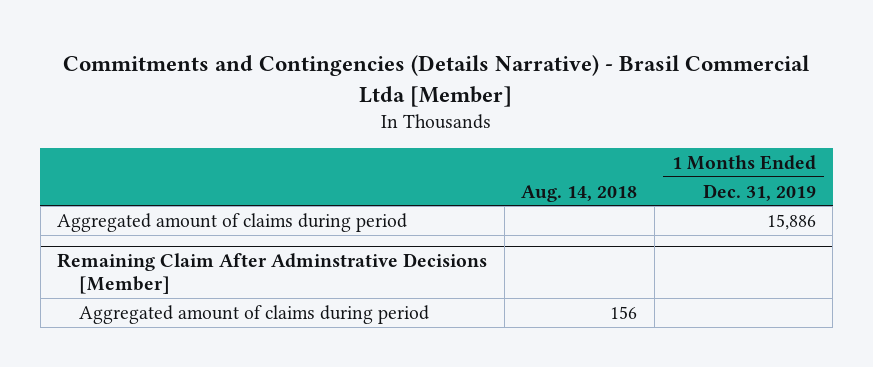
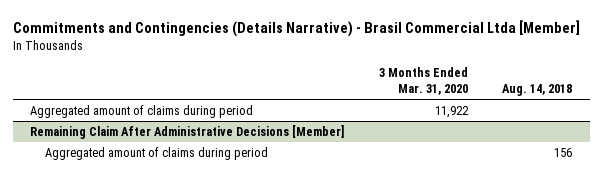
- | Aug. 14, 2018 | 1 Months Ended Dec. 31, 2019
+ | 3 Months Ended Mar. 31, 2020 | Aug. 14, 2018
- Remaining Claim After Adminstrative Decisions [Member]
+ Remaining Claim After Administrative Decisions [Member]

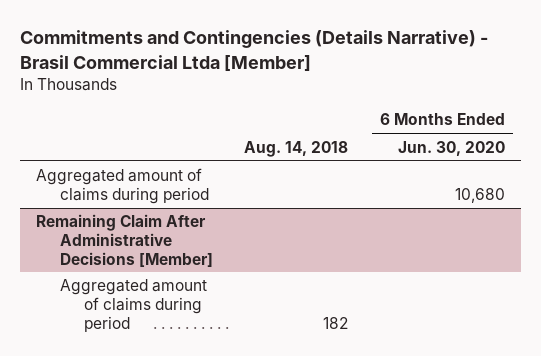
- | 3 Months Ended Mar. 31, 2020 | Aug. 14, 2018
+ | Aug. 14, 2018 | 6 Months Ended Jun. 30, 2020
@ Remaining Claim After Administrative Decisions [Member]
- Aggregated amount of claims during period | | 156
+ Aggregated amount of claims during period | 182 |

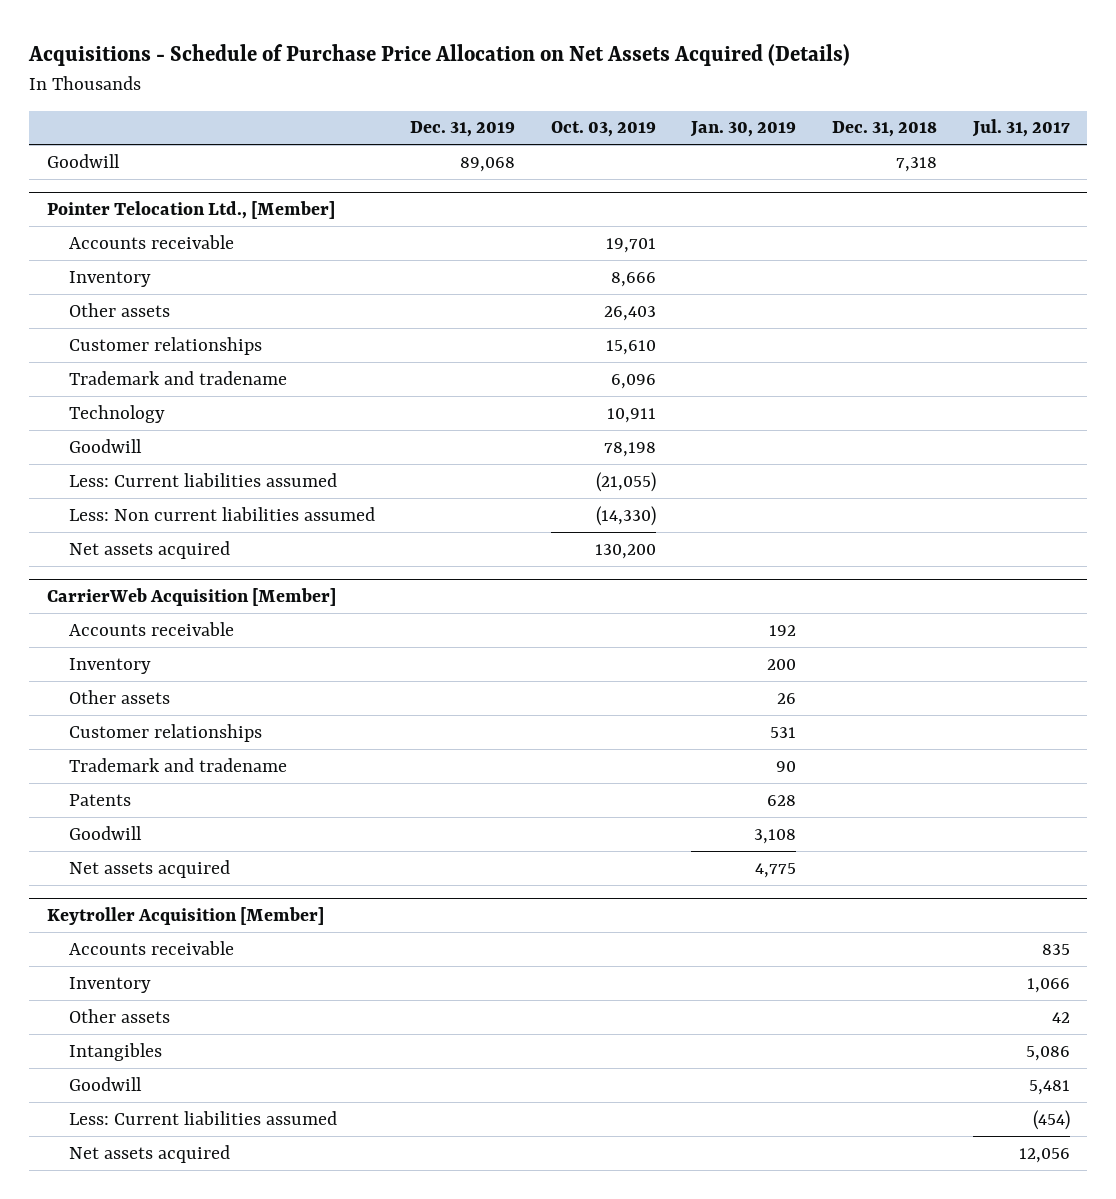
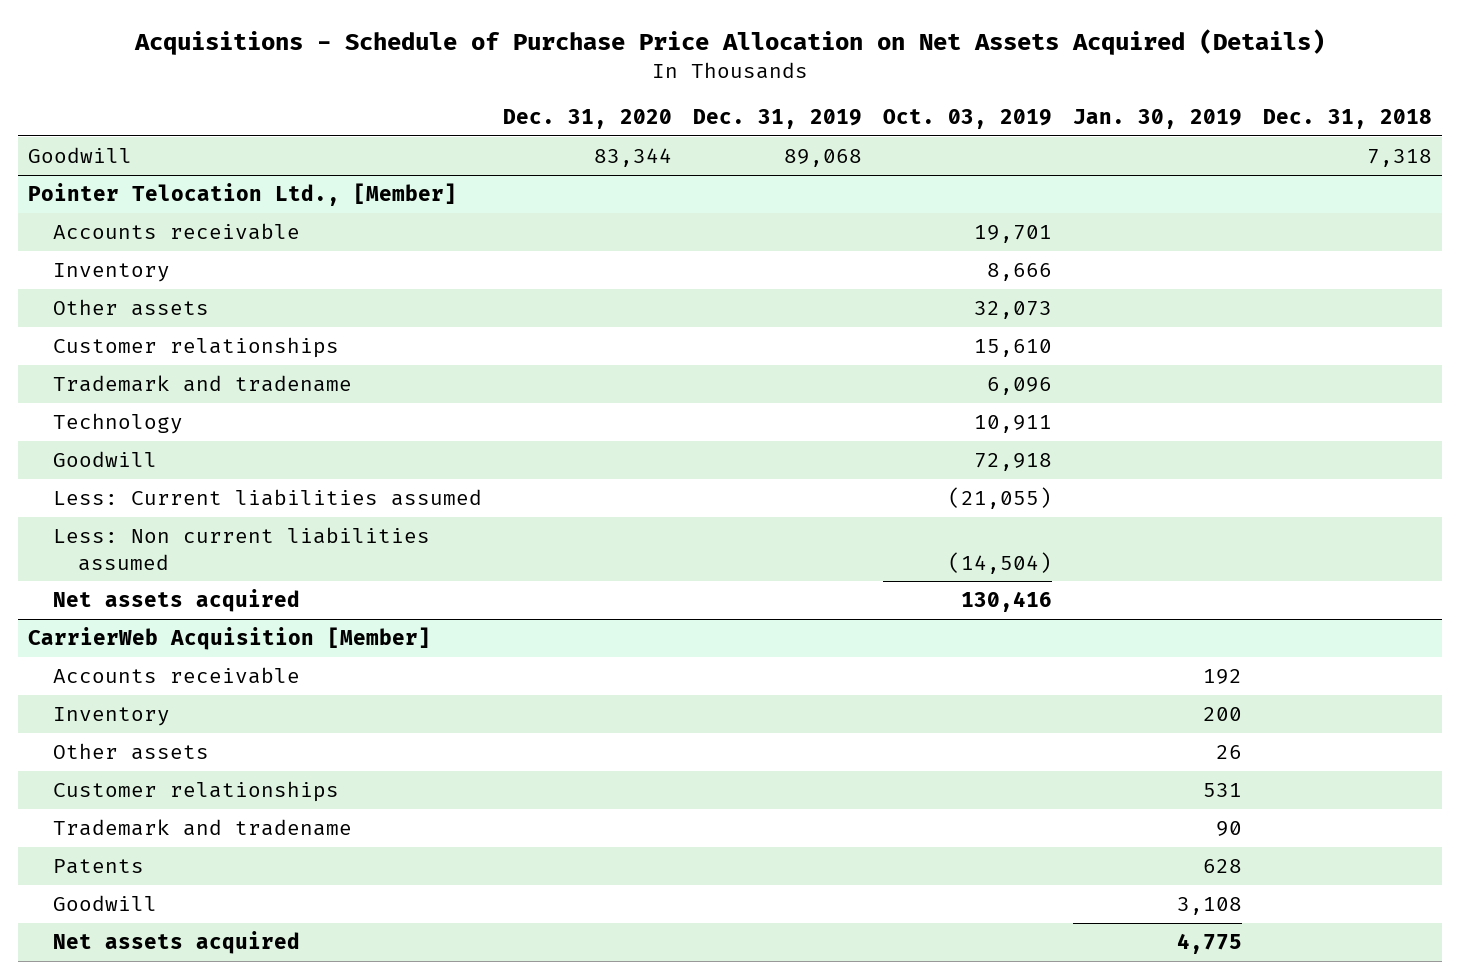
- | Dec. 31, 2019 | Oct. 03, 2019 | Jan. 30, 2019 | Dec. 31, 2018 | Jul. 31, 2017
+ | Dec. 31, 2020 | Dec. 31, 2019 | Oct. 03, 2019 | Jan. 30, 2019 | Dec. 31, 2018
@ Pointer Telocation Ltd., [Member]
- Other assets | | 26,403 | | |
+ Other assets | | | 32,073 | |
- Goodwill | | 78,198 | | |
+ Goodwill | | | 72,918 | |
- Less: Non current liabilities assumed | | (14,330) | | |
- Net assets acquired | | 130,200 | | |
+ Less: Non current liabilities assumed | | | (14,504) | |
+ Net assets acquired | | | 130,416 | |
- Keytroller Acquisition [Member]
- Accounts receivable | | | | | 835
- Inventory | | | | | 1,066
- Other assets | | | | | 42
- Intangibles | | | | | 5,086
- Goodwill | | | | | 5,481
- Less: Current liabilities assumed | | | | | (454)
- Net assets acquired | | | | | 12,056

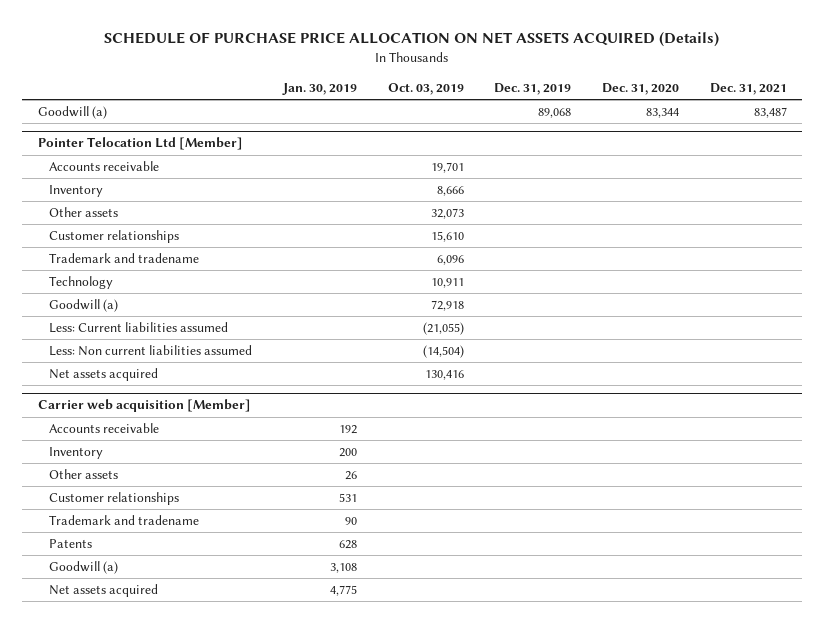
- Acquisitions - Schedule of Purchase Price Allocation on Net Assets Acquired (Details)
+ SCHEDULE OF PURCHASE PRICE ALLOCATION ON NET ASSETS ACQUIRED (Details)
- | Dec. 31, 2020 | Dec. 31, 2019 | Oct. 03, 2019 | Jan. 30, 2019 | Dec. 31, 2018
+ | Jan. 30, 2019 | Oct. 03, 2019 | Dec. 31, 2019 | Dec. 31, 2020 | Dec. 31, 2021
- Goodwill | 83,344 | 89,068 | | | 7,318
- Pointer Telocation Ltd., [Member]
+ Goodwill (a) | | | 89,068 | 83,344 | 83,487
+ Pointer Telocation Ltd [Member]
- Goodwill | | | 72,918 | |
+ Goodwill (a) | | 72,918 | | |
- CarrierWeb Acquisition [Member]
+ Carrier web acquisition [Member]
- Goodwill | | | | 3,108 |
+ Goodwill (a) | 3,108 | | | |

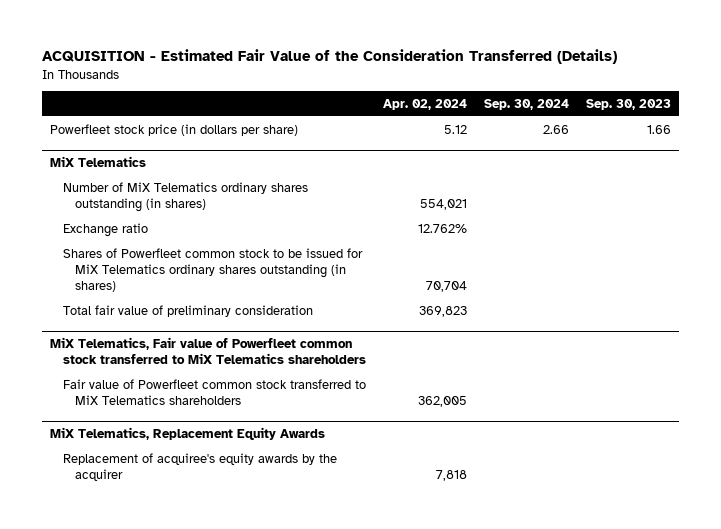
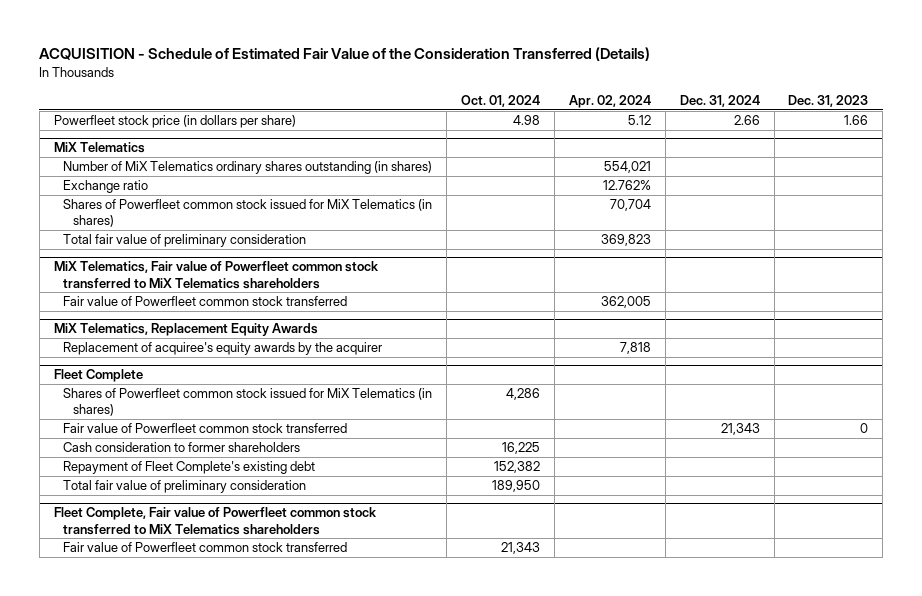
- ACQUISITION - Estimated Fair Value of the Consideration Transferred (Details)
+ ACQUISITION - Schedule of Estimated Fair Value of the Consideration Transferred (Details)
- | Apr. 02, 2024 | Sep. 30, 2024 | Sep. 30, 2023
+ | Oct. 01, 2024 | Apr. 02, 2024 | Dec. 31, 2024 | Dec. 31, 2023
@ MiX Telematics
- Shares of Powerfleet common stock to be issued for MiX Telematics ordinary shares outstanding (in shares) | 70,704 | |
+ Shares of Powerfleet common stock issued for MiX Telematics (in shares) | | 70,704 | |
@ MiX Telematics, Fair value of Powerfleet common stock transferred to MiX Telematics shareholders
- Fair value of Powerfleet common stock transferred to MiX Telematics shareholders | 362,005 | |
+ Fair value of Powerfleet common stock transferred | | 362,005 | |
+ Fleet Complete
+ Shares of Powerfleet common stock issued for MiX Telematics (in shares) | 4,286 | | |
+ Fair value of Powerfleet common stock transferred | | | 21,343 | 0
+ Cash consideration to former shareholders | 16,225 | | |
+ Repayment of Fleet Complete's existing debt | 152,382 | | |
+ Total fair value of preliminary consideration | 189,950 | | |
+ Fleet Complete, Fair value of Powerfleet common stock transferred to MiX Telematics shareholders
+ Fair value of Powerfleet common stock transferred | 21,343 | | |

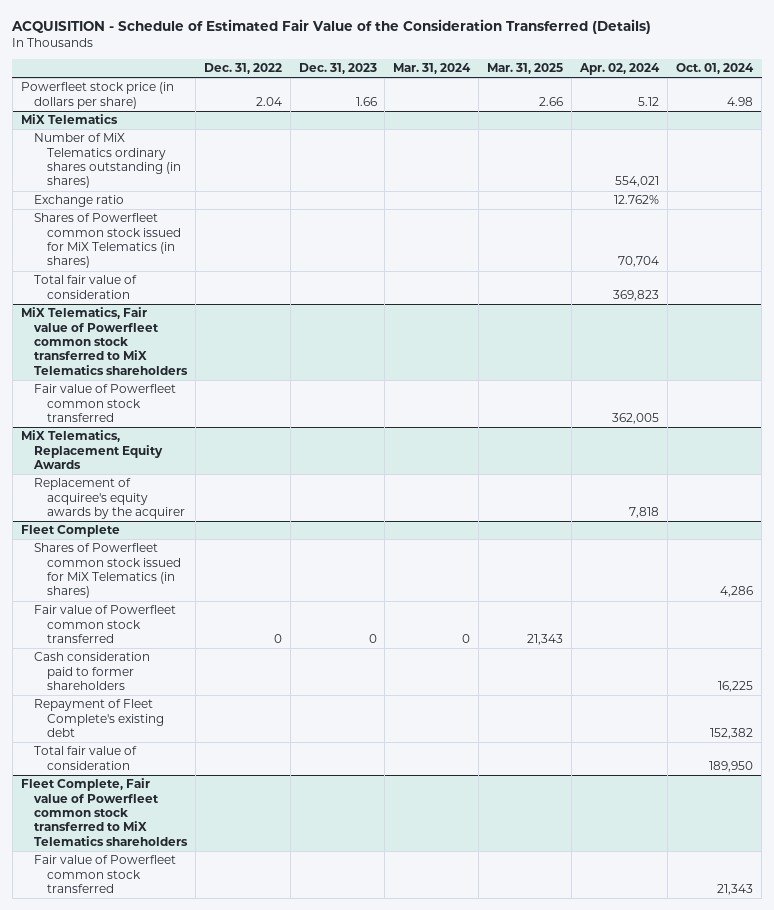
- | Oct. 01, 2024 | Apr. 02, 2024 | Dec. 31, 2024 | Dec. 31, 2023
+ | Dec. 31, 2022 | Dec. 31, 2023 | Mar. 31, 2024 | Mar. 31, 2025 | Apr. 02, 2024 | Oct. 01, 2024
@ MiX Telematics
- Total fair value of preliminary consideration | | 369,823 | |
+ Total fair value of consideration | | | | | 369,823 |
@ Fleet Complete
- Cash consideration to former shareholders | 16,225 | | |
+ Cash consideration paid to former shareholders | | | | | | 16,225
- Total fair value of preliminary consideration | 189,950 | | |
+ Total fair value of consideration | | | | | | 189,950

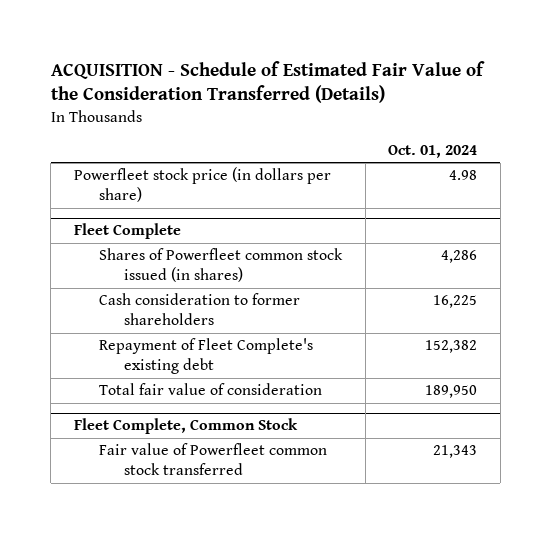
- | Dec. 31, 2022 | Dec. 31, 2023 | Mar. 31, 2024 | Mar. 31, 2025 | Apr. 02, 2024 | Oct. 01, 2024
+ | Oct. 01, 2024
- MiX Telematics
- Number of MiX Telematics ordinary shares outstanding (in shares) | | | | | 554,021 |
- Exchange ratio | | | | | 12.762% |
- Shares of Powerfleet common stock issued for MiX Telematics (in shares) | | | | | 70,704 |
- Total fair value of consideration | | | | | 369,823 |
- MiX Telematics, Fair value of Powerfleet common stock transferred to MiX Telematics shareholders
- Fair value of Powerfleet common stock transferred | | | | | 362,005 |
- MiX Telematics, Replacement Equity Awards
- Replacement of acquiree's equity awards by the acquirer | | | | | 7,818 |
@ Fleet Complete
- Shares of Powerfleet common stock issued for MiX Telematics (in shares) | | | | | | 4,286
- Fair value of Powerfleet common stock transferred | 0 | 0 | 0 | 21,343 | |
- Cash consideration paid to former shareholders | | | | | | 16,225
+ Shares of Powerfleet common stock issued (in shares) | 4,286
+ Cash consideration to former shareholders | 16,225
- Fleet Complete, Fair value of Powerfleet common stock transferred to MiX Telematics shareholders
+ Fleet Complete, Common Stock

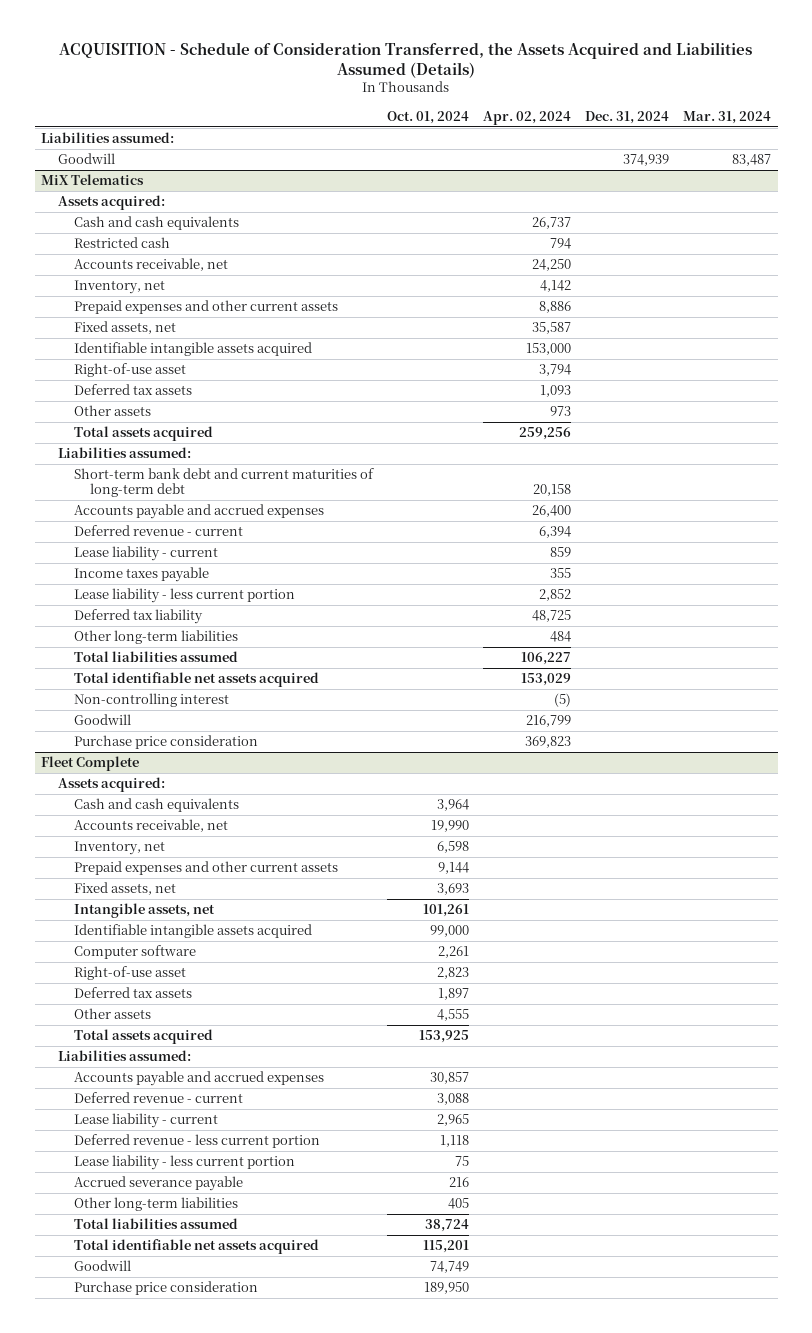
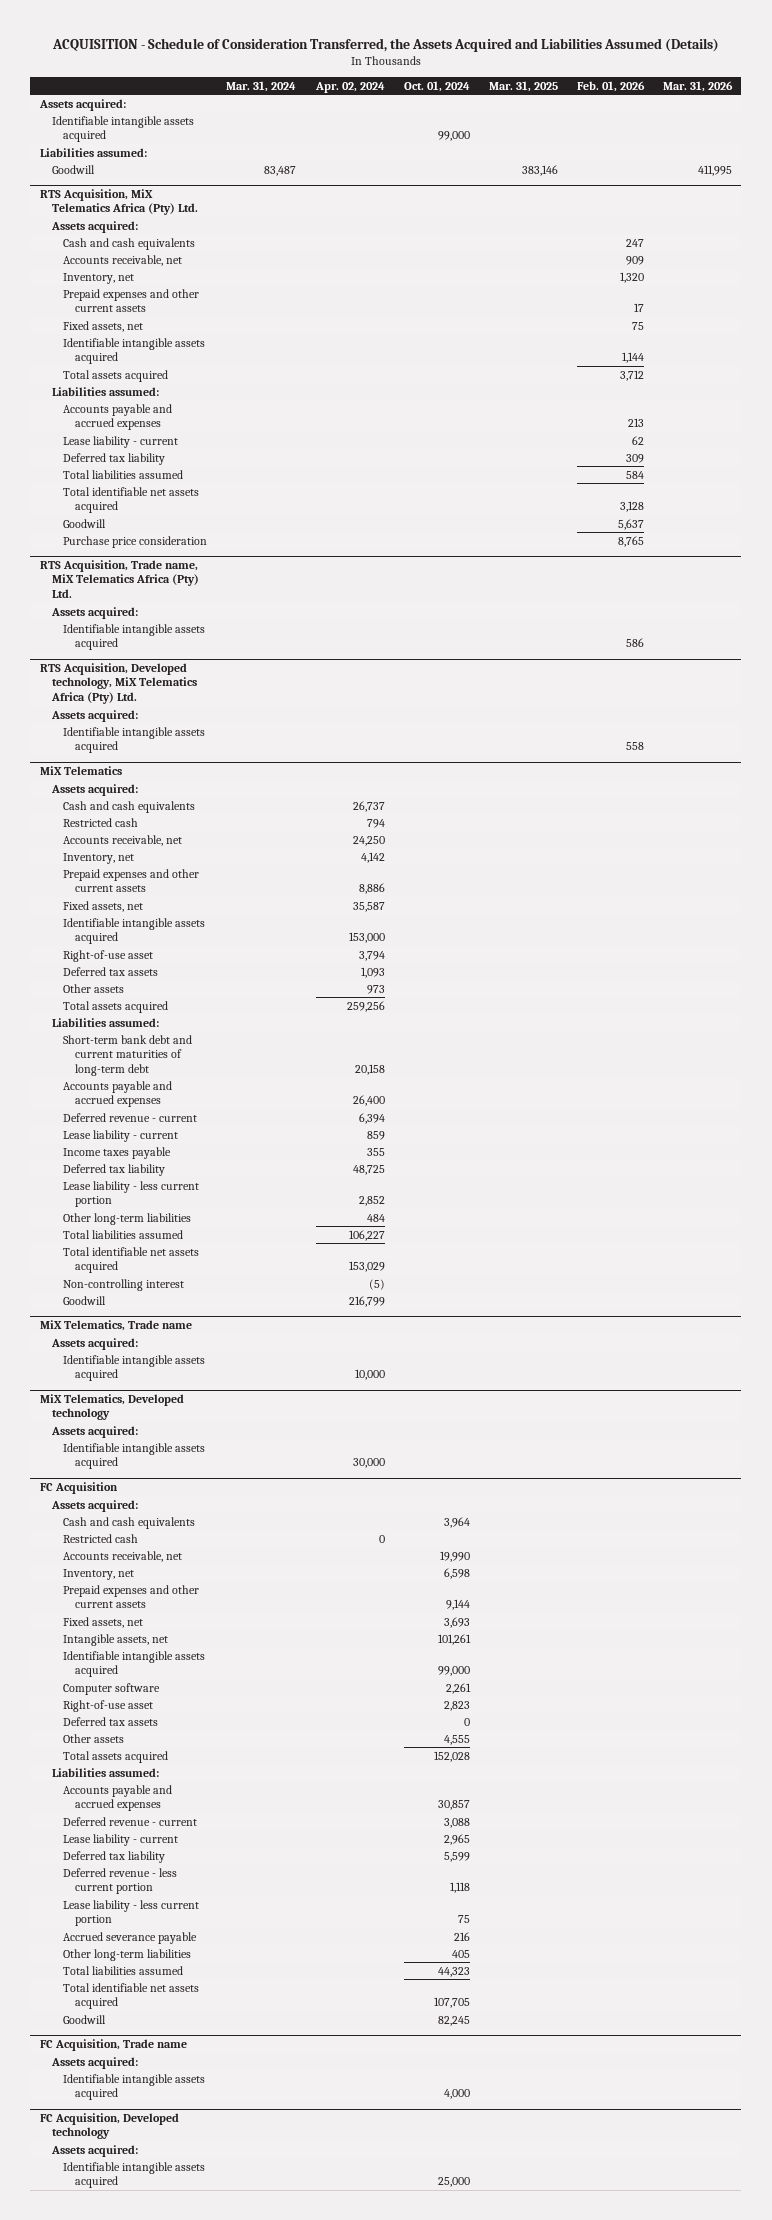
- | Oct. 01, 2024 | Apr. 02, 2024 | Dec. 31, 2024 | Mar. 31, 2024
+ | Mar. 31, 2024 | Apr. 02, 2024 | Oct. 01, 2024 | Mar. 31, 2025 | Feb. 01, 2026 | Mar. 31, 2026
+ Assets acquired:
+ Identifiable intangible assets acquired | | | 99,000 | | |
+ RTS Acquisition, MiX Telematics Africa (Pty) Ltd.
+ Assets acquired:
+ Cash and cash equivalents | | | | | 247 |
+ Accounts receivable, net | | | | | 909 |
+ Inventory, net | | | | | 1,320 |
+ Prepaid expenses and other current assets | | | | | 17 |
+ Fixed assets, net | | | | | 75 |
+ Identifiable intangible assets acquired | | | | | 1,144 |
+ Total assets acquired | | | | | 3,712 |
+ Liabilities assumed:
+ Accounts payable and accrued expenses | | | | | 213 |
+ Lease liability - current | | | | | 62 |
+ Deferred tax liability | | | | | 309 |
+ Total liabilities assumed | | | | | 584 |
+ Total identifiable net assets acquired | | | | | 3,128 |
+ Goodwill | | | | | 5,637 |
+ Purchase price consideration | | | | | 8,765 |
+ RTS Acquisition, Trade name, MiX Telematics Africa (Pty) Ltd.
+ Assets acquired:
+ Identifiable intangible assets acquired | | | | | 586 |
+ RTS Acquisition, Developed technology, MiX Telematics Africa (Pty) Ltd.
+ Assets acquired:
+ Identifiable intangible assets acquired | | | | | 558 |
@ MiX Telematics
moved down: Lease liability - less current portion | | 2,852 | | | |
- Purchase price consideration | | 369,823 | |
- Fleet Complete
+ MiX Telematics, Trade name
+ Assets acquired:
+ Identifiable intangible assets acquired | | 10,000 | | | |
+ MiX Telematics, Developed technology
+ Assets acquired:
+ Identifiable intangible assets acquired | | 30,000 | | | |
+ FC Acquisition
+ Restricted cash | | 0 | | | |
- Deferred tax assets | 1,897 | | |
+ Deferred tax assets | | | 0 | | |
- Total assets acquired | 153,925 | | |
+ Total assets acquired | | | 152,028 | | |
+ Deferred tax liability | | | 5,599 | | |
- Total liabilities assumed | 38,724 | | |
- Total identifiable net assets acquired | 115,201 | | |
- Goodwill | 74,749 | | |
- Purchase price consideration | 189,950 | | |
+ Total liabilities assumed | | | 44,323 | | |
+ Total identifiable net assets acquired | | | 107,705 | | |
+ Goodwill | | | 82,245 | | |
+ FC Acquisition, Trade name
+ Assets acquired:
+ Identifiable intangible assets acquired | | | 4,000 | | |
+ FC Acquisition, Developed technology
+ Assets acquired:
+ Identifiable intangible assets acquired | | | 25,000 | | |

